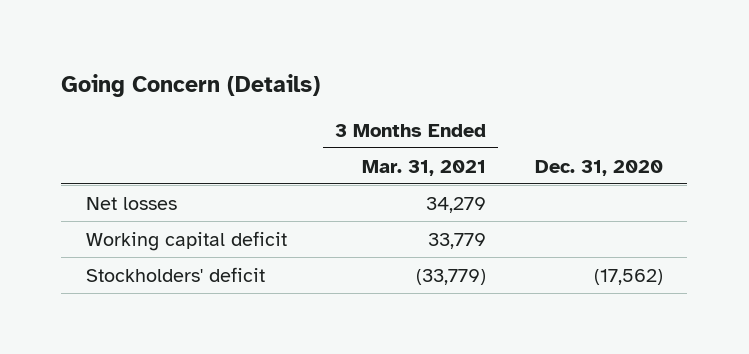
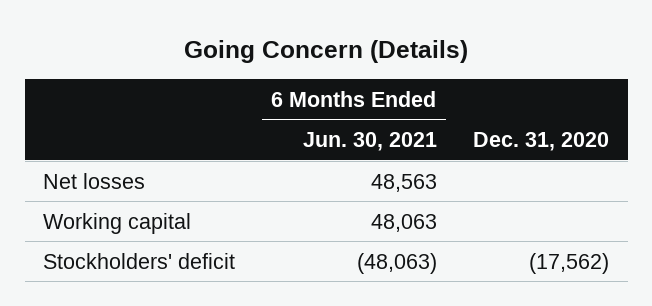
- | 3 Months Ended Mar. 31, 2021 | Dec. 31, 2020
+ | 6 Months Ended Jun. 30, 2021 | Dec. 31, 2020
- Working capital deficit | 33,779 |
+ Working capital | 48,063 |

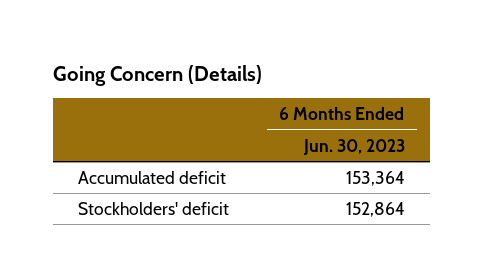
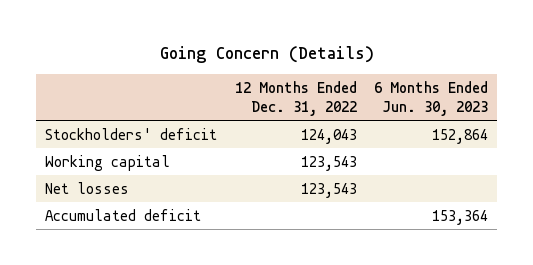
- | 6 Months Ended Jun. 30, 2023
+ | 12 Months Ended Dec. 31, 2022 | 6 Months Ended Jun. 30, 2023
+ Working capital | 123,543 |
+ Net losses | 123,543 |
moved down: Accumulated deficit | | 153,364

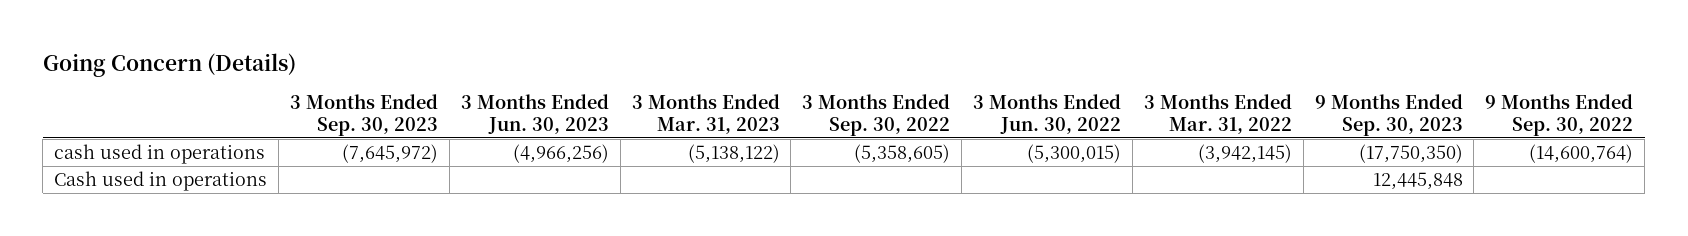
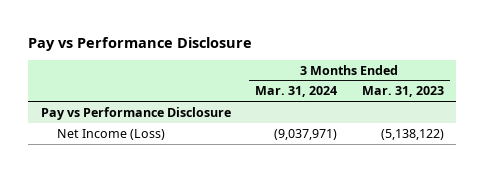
- Going Concern (Details)
+ Pay vs Performance Disclosure
- | 3 Months Ended Sep. 30, 2023 | 3 Months Ended Jun. 30, 2023 | 3 Months Ended Mar. 31, 2023 | 3 Months Ended Sep. 30, 2022 | 3 Months Ended Jun. 30, 2022 | 3 Months Ended Mar. 31, 2022 | 9 Months Ended Sep. 30, 2023 | 9 Months Ended Sep. 30, 2022
+ | 3 Months Ended Mar. 31, 2024 | 3 Months Ended Mar. 31, 2023
- cash used in operations | (7,645,972) | (4,966,256) | (5,138,122) | (5,358,605) | (5,300,015) | (3,942,145) | (17,750,350) | (14,600,764)
- Cash used in operations | | | | | | | 12,445,848 |
+ Pay vs Performance Disclosure
+ Net Income (Loss) | (9,037,971) | (5,138,122)

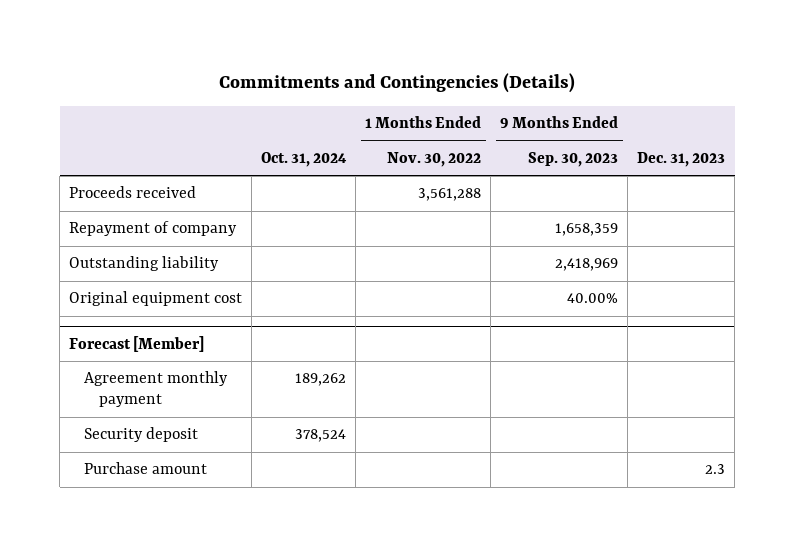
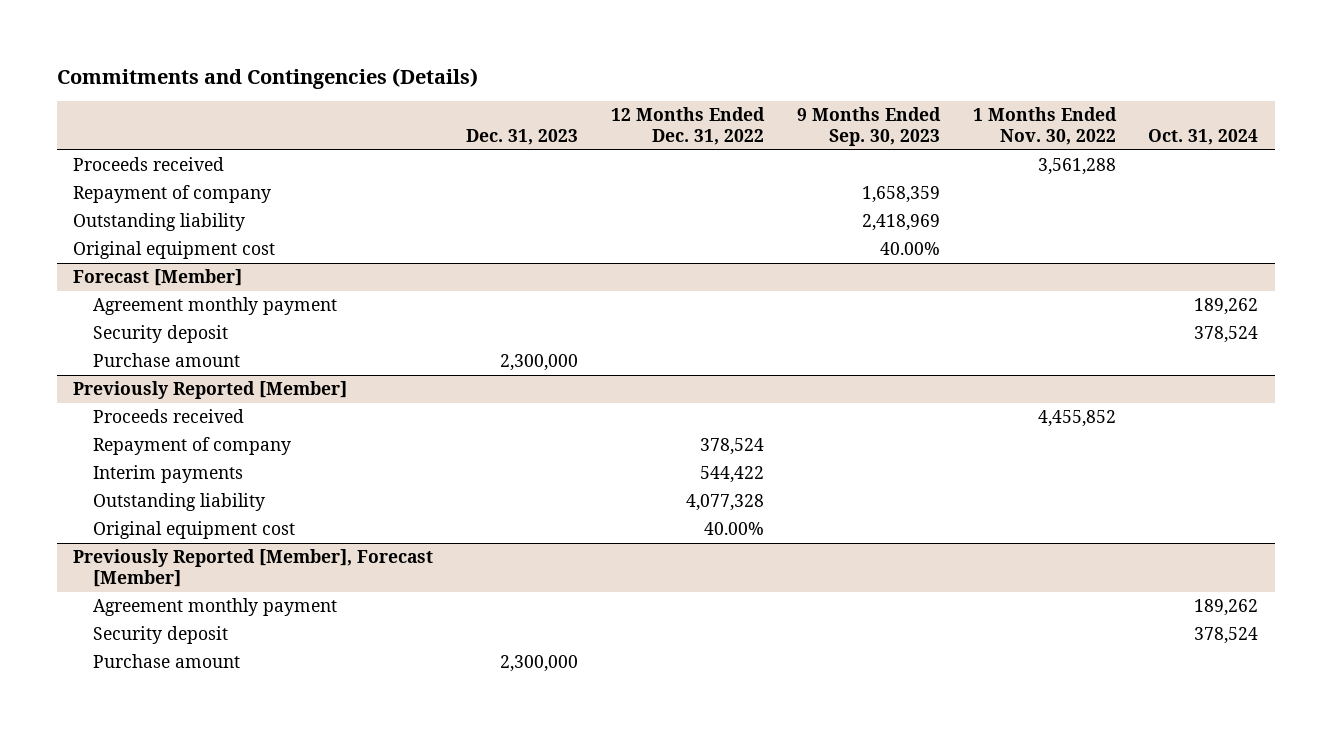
- | Oct. 31, 2024 | 1 Months Ended Nov. 30, 2022 | 9 Months Ended Sep. 30, 2023 | Dec. 31, 2023
+ | Dec. 31, 2023 | 12 Months Ended Dec. 31, 2022 | 9 Months Ended Sep. 30, 2023 | 1 Months Ended Nov. 30, 2022 | Oct. 31, 2024
@ Forecast [Member]
- Purchase amount | | | | 2.3
+ Purchase amount | 2,300,000 | | | |
+ Previously Reported [Member]
+ Proceeds received | | | | 4,455,852 |
+ Repayment of company | | 378,524 | | |
+ Interim payments | | 544,422 | | |
+ Outstanding liability | | 4,077,328 | | |
+ Original equipment cost | | 40.00% | | |
+ Previously Reported [Member], Forecast [Member]
+ Agreement monthly payment | | | | | 189,262
+ Security deposit | | | | | 378,524
+ Purchase amount | 2,300,000 | | | |

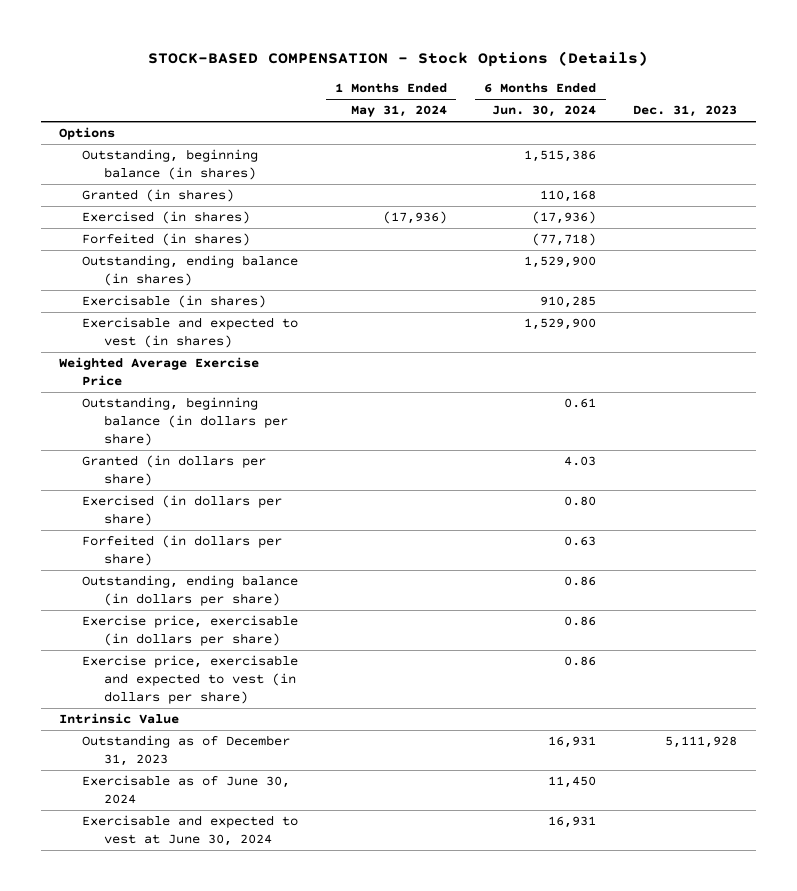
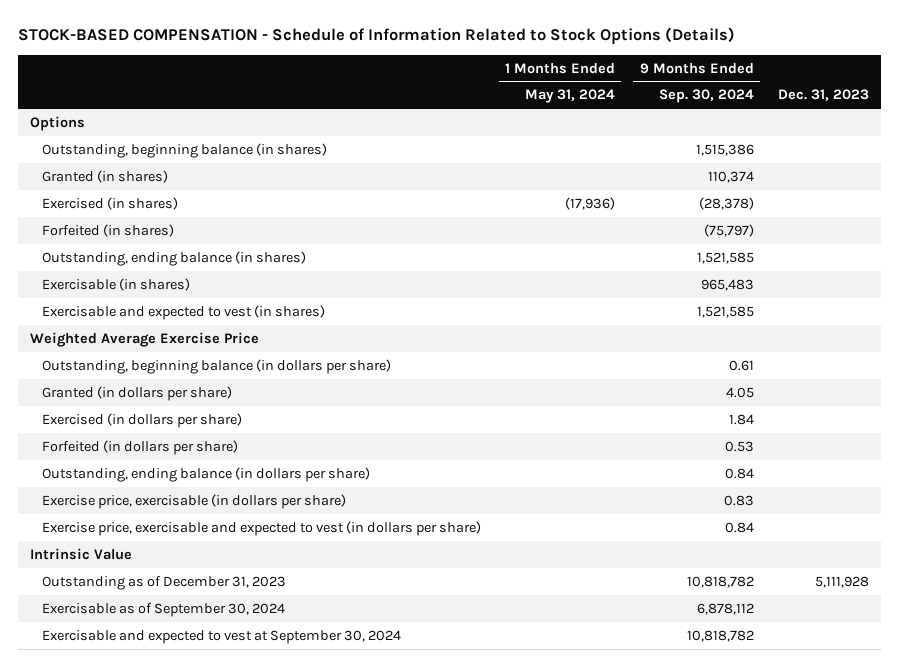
- STOCK-BASED COMPENSATION - Stock Options (Details)
+ STOCK-BASED COMPENSATION - Schedule of Information Related to Stock Options (Details)
- | 1 Months Ended May 31, 2024 | 6 Months Ended Jun. 30, 2024 | Dec. 31, 2023
+ | 1 Months Ended May 31, 2024 | 9 Months Ended Sep. 30, 2024 | Dec. 31, 2023
- Exercisable as of June 30, 2024 | | 11,450 |
- Exercisable and expected to vest at June 30, 2024 | | 16,931 |
+ Exercisable as of September 30, 2024 | | 6,878,112 |
+ Exercisable and expected to vest at September 30, 2024 | | 10,818,782 |

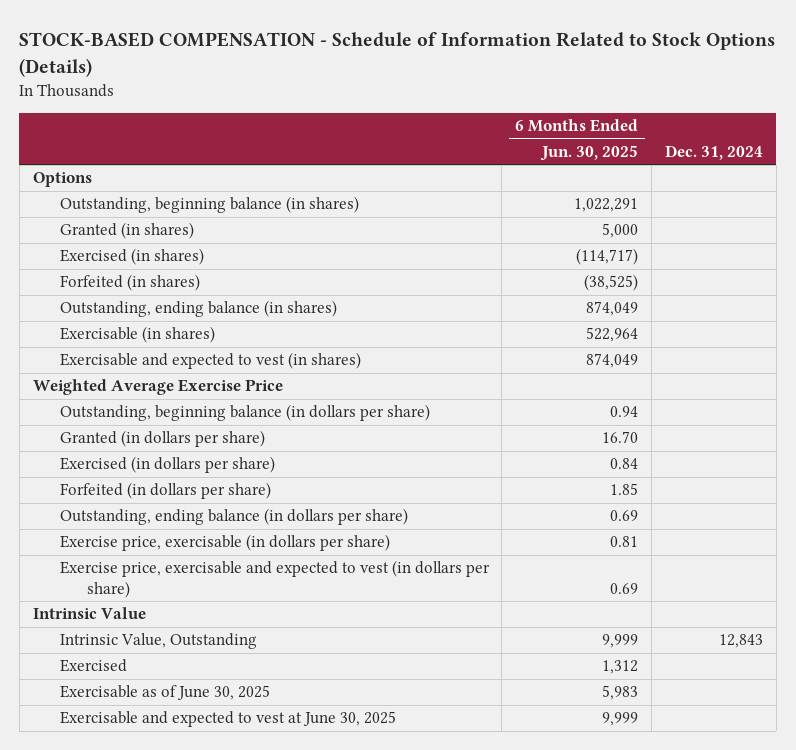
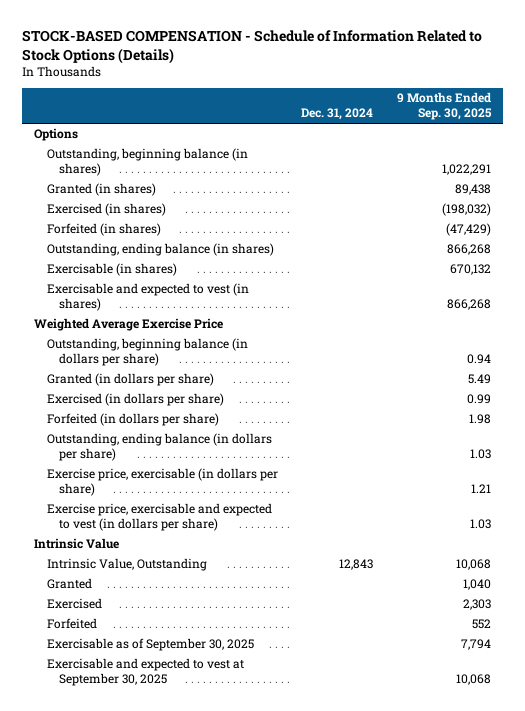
- | 6 Months Ended Jun. 30, 2025 | Dec. 31, 2024
+ | Dec. 31, 2024 | 9 Months Ended Sep. 30, 2025
+ Granted | | 1,040
- Exercisable as of June 30, 2025 | 5,983 |
- Exercisable and expected to vest at June 30, 2025 | 9,999 |
+ Forfeited | | 552
+ Exercisable as of September 30, 2025 | | 7,794
+ Exercisable and expected to vest at September 30, 2025 | | 10,068

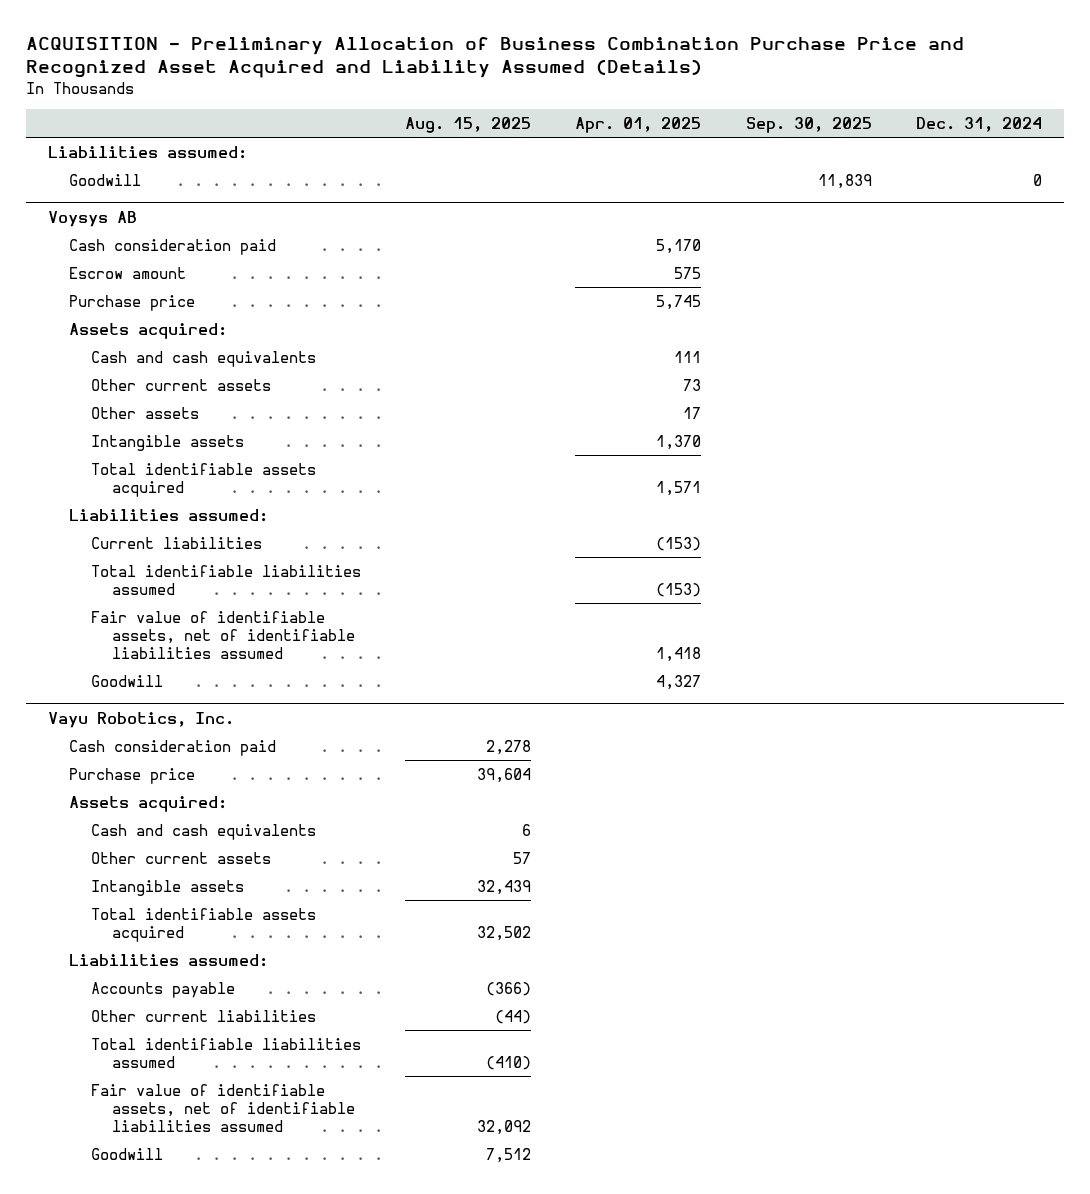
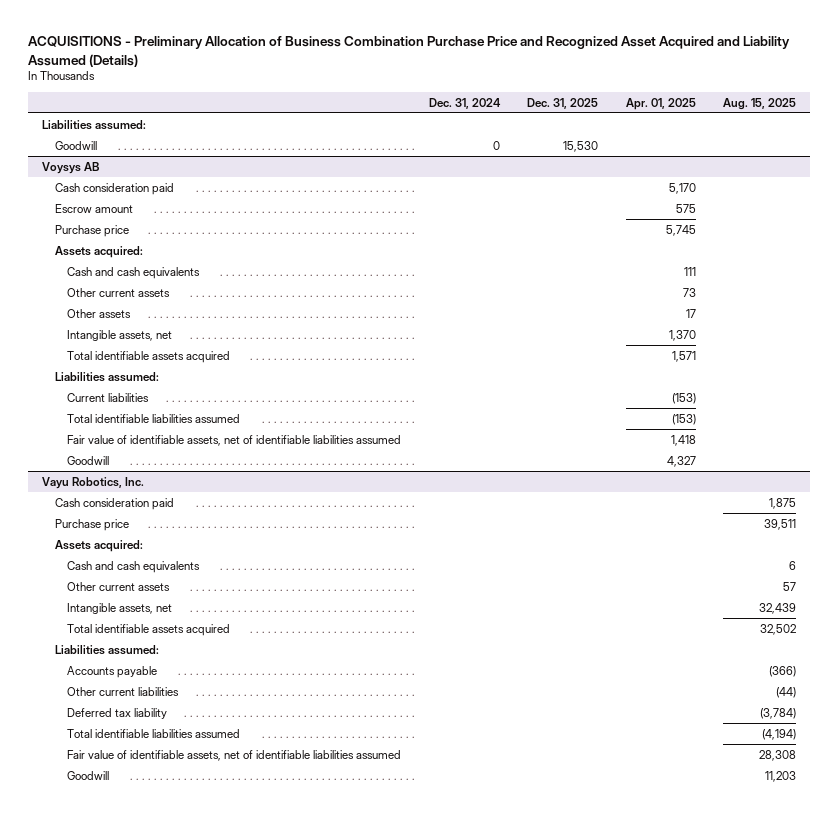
- ACQUISITION - Preliminary Allocation of Business Combination Purchase Price and Recognized Asset Acquired and Liability Assumed (Details)
+ ACQUISITIONS - Preliminary Allocation of Business Combination Purchase Price and Recognized Asset Acquired and Liability Assumed (Details)
- | Aug. 15, 2025 | Apr. 01, 2025 | Sep. 30, 2025 | Dec. 31, 2024
+ | Dec. 31, 2024 | Dec. 31, 2025 | Apr. 01, 2025 | Aug. 15, 2025
@ Voysys AB
- Intangible assets | | 1,370 | |
+ Intangible assets, net | | | 1,370 |
@ Vayu Robotics, Inc.
- Cash consideration paid | 2,278 | | |
- Purchase price | 39,604 | | |
+ Cash consideration paid | | | | 1,875
+ Purchase price | | | | 39,511
- Intangible assets | 32,439 | | |
+ Intangible assets, net | | | | 32,439
- Total identifiable liabilities assumed | (410) | | |
- Fair value of identifiable assets, net of identifiable liabilities assumed | 32,092 | | |
- Goodwill | 7,512 | | |
+ Deferred tax liability | | | | (3,784)
+ Total identifiable liabilities assumed | | | | (4,194)
+ Fair value of identifiable assets, net of identifiable liabilities assumed | | | | 28,308
+ Goodwill | | | | 11,203

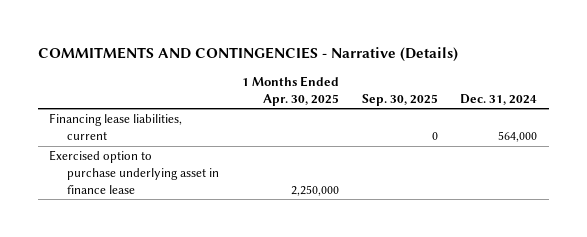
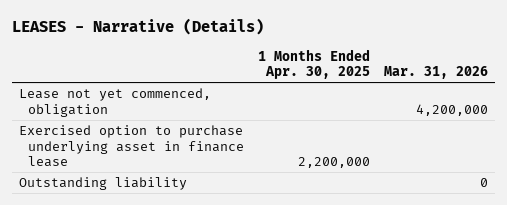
- COMMITMENTS AND CONTINGENCIES - Narrative (Details)
+ LEASES - Narrative (Details)
- | 1 Months Ended Apr. 30, 2025 | Sep. 30, 2025 | Dec. 31, 2024
+ | 1 Months Ended Apr. 30, 2025 | Mar. 31, 2026
- Financing lease liabilities, current | | 0 | 564,000
- Exercised option to purchase underlying asset in finance lease | 2,250,000 | |
+ Lease not yet commenced, obligation | | 4,200,000
+ Exercised option to purchase underlying asset in finance lease | 2,200,000 |
+ Outstanding liability | | 0

